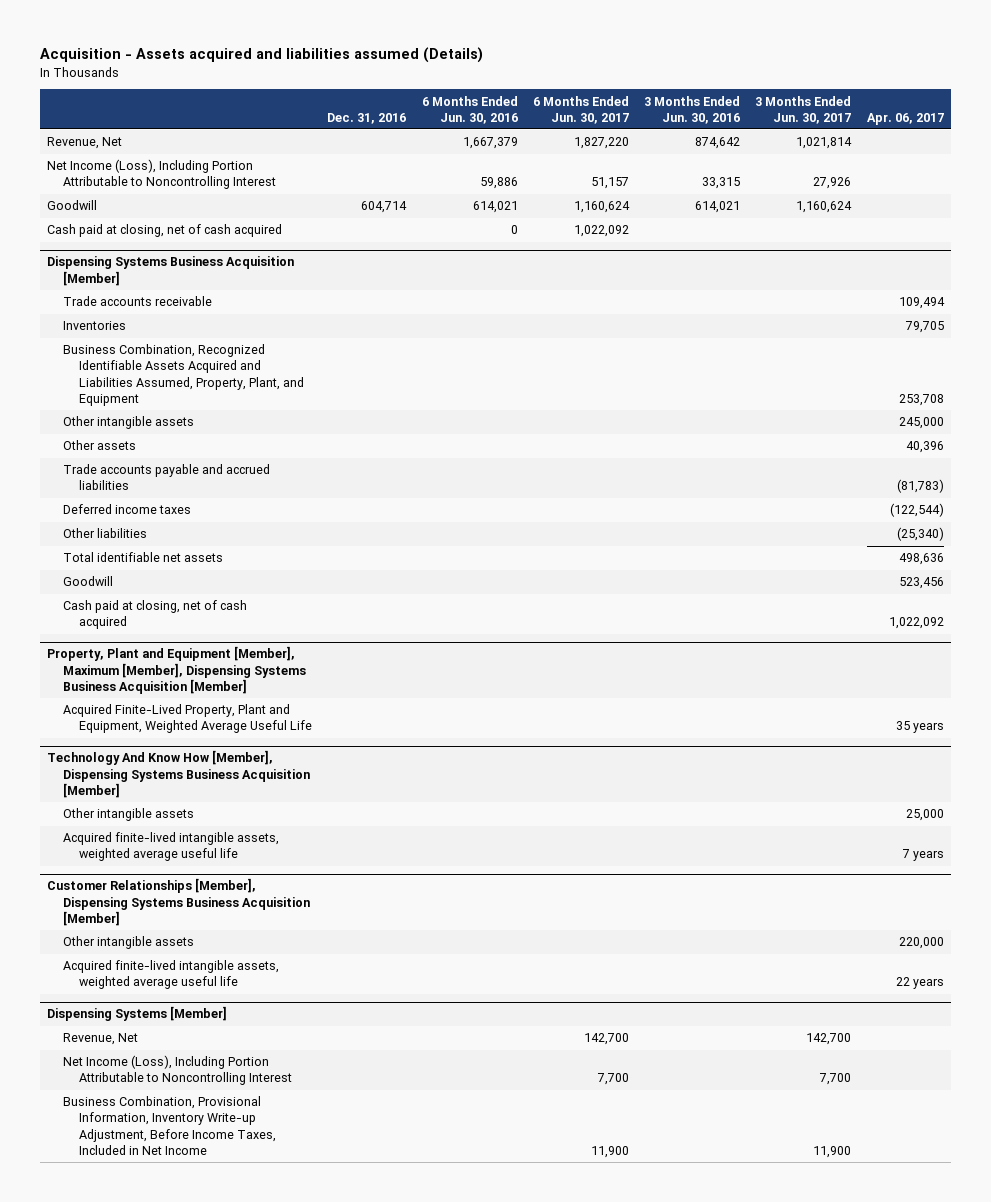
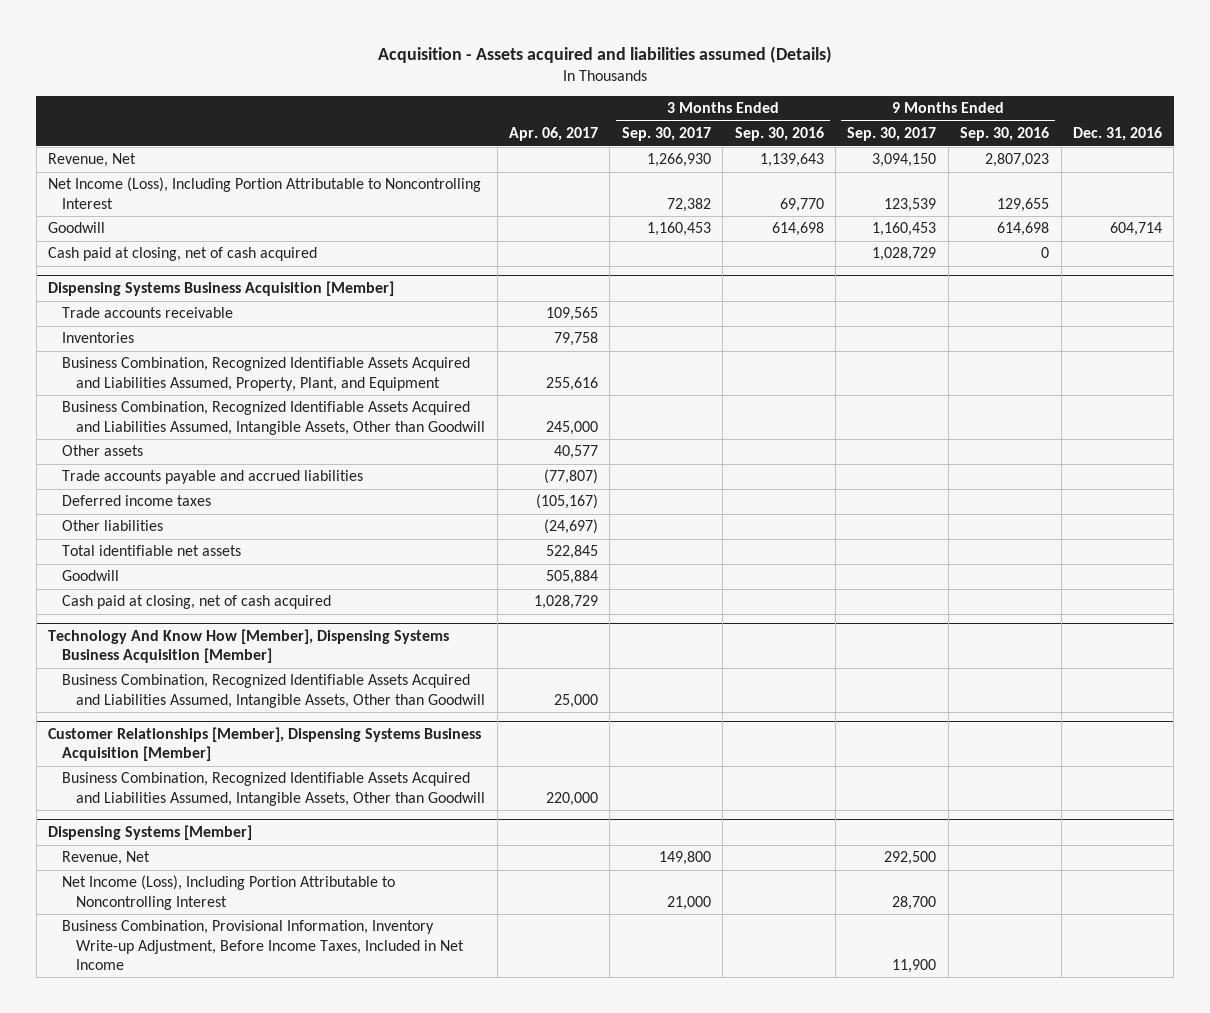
- | Dec. 31, 2016 | 6 Months Ended Jun. 30, 2016 | 6 Months Ended Jun. 30, 2017 | 3 Months Ended Jun. 30, 2016 | 3 Months Ended Jun. 30, 2017 | Apr. 06, 2017
+ | Apr. 06, 2017 | 3 Months Ended Sep. 30, 2017 | 3 Months Ended Sep. 30, 2016 | 9 Months Ended Sep. 30, 2017 | 9 Months Ended Sep. 30, 2016 | Dec. 31, 2016
@ Dispensing Systems Business Acquisition [Member]
- Trade accounts receivable | | | | | | 109,494
- Inventories | | | | | | 79,705
- Business Combination, Recognized Identifiable Assets Acquired and Liabilities Assumed, Property, Plant, and Equipment | | | | | | 253,708
- Other intangible assets | | | | | | 245,000
- Other assets | | | | | | 40,396
- Trade accounts payable and accrued liabilities | | | | | | (81,783)
- Deferred income taxes | | | | | | (122,544)
- Other liabilities | | | | | | (25,340)
- Total identifiable net assets | | | | | | 498,636
- Goodwill | | | | | | 523,456
- Cash paid at closing, net of cash acquired | | | | | | 1,022,092
- Property, Plant and Equipment [Member], Maximum [Member], Dispensing Systems Business Acquisition [Member]
- Acquired Finite-Lived Property, Plant and Equipment, Weighted Average Useful Life | | | | | | 35 years
@ Dispensing Systems Business Acquisition [Member]
+ Trade accounts receivable | 109,565 | | | | |
+ Inventories | 79,758 | | | | |
+ Business Combination, Recognized Identifiable Assets Acquired and Liabilities Assumed, Property, Plant, and Equipment | 255,616 | | | | |
+ Business Combination, Recognized Identifiable Assets Acquired and Liabilities Assumed, Intangible Assets, Other than Goodwill | 245,000 | | | | |
+ Other assets | 40,577 | | | | |
+ Trade accounts payable and accrued liabilities | (77,807) | | | | |
+ Deferred income taxes | (105,167) | | | | |
+ Other liabilities | (24,697) | | | | |
+ Total identifiable net assets | 522,845 | | | | |
+ Goodwill | 505,884 | | | | |
+ Cash paid at closing, net of cash acquired | 1,028,729 | | | | |
@ Technology And Know How [Member], Dispensing Systems Business Acquisition [Member]
- Other intangible assets | | | | | | 25,000
- Acquired finite-lived intangible assets, weighted average useful life | | | | | | 7 years
+ Business Combination, Recognized Identifiable Assets Acquired and Liabilities Assumed, Intangible Assets, Other than Goodwill | 25,000 | | | | |
@ Customer Relationships [Member], Dispensing Systems Business Acquisition [Member]
- Other intangible assets | | | | | | 220,000
- Acquired finite-lived intangible assets, weighted average useful life | | | | | | 22 years
+ Business Combination, Recognized Identifiable Assets Acquired and Liabilities Assumed, Intangible Assets, Other than Goodwill | 220,000 | | | | |

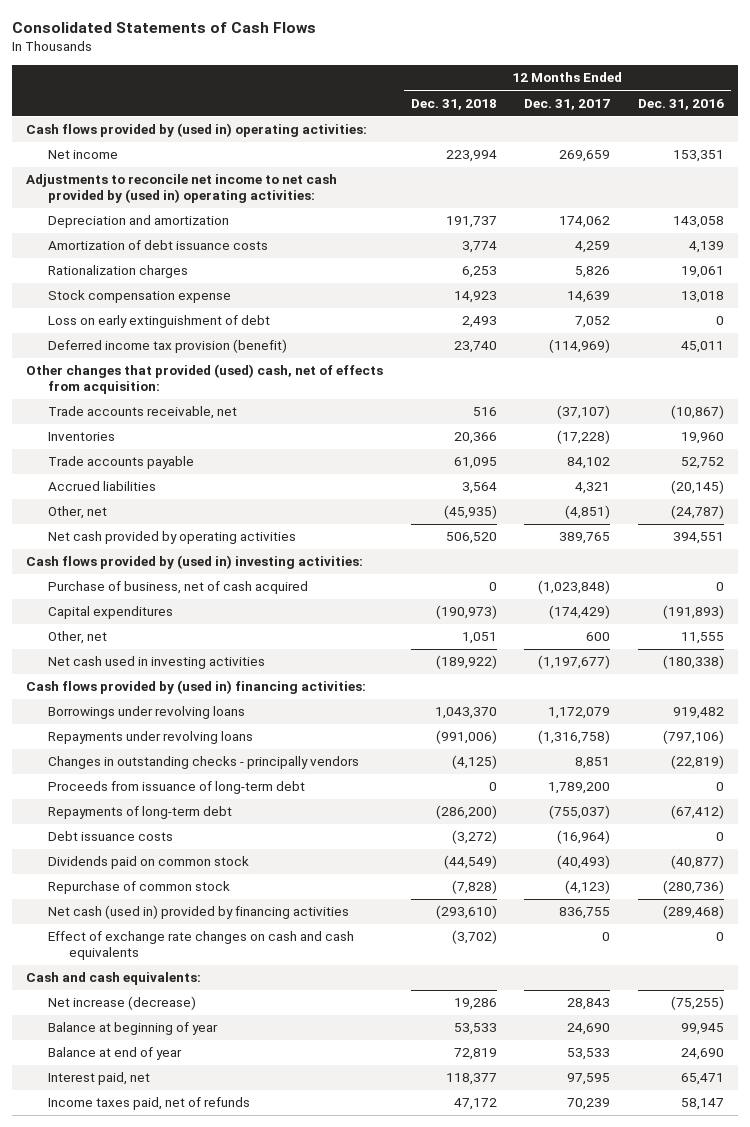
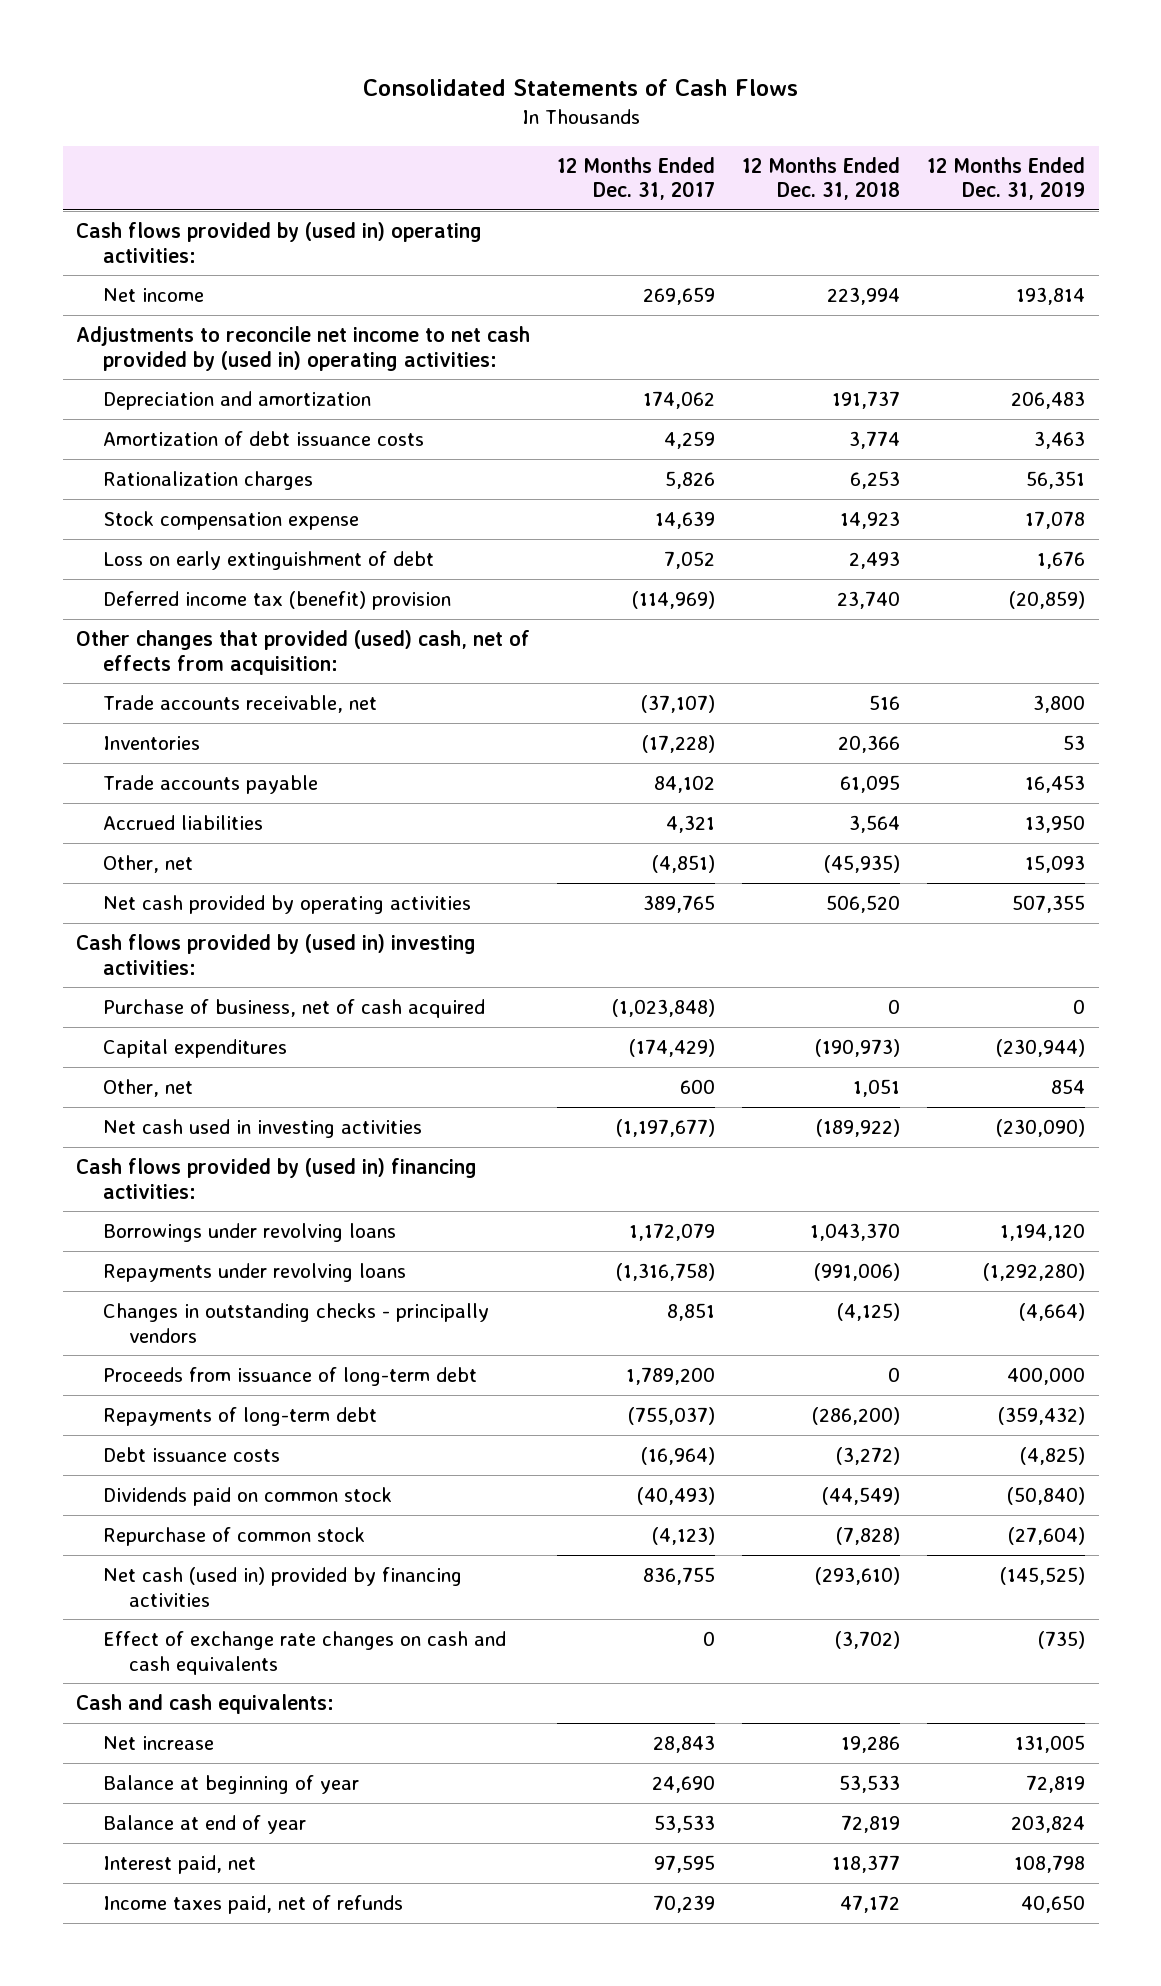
- | 12 Months Ended Dec. 31, 2018 | 12 Months Ended Dec. 31, 2017 | 12 Months Ended Dec. 31, 2016
+ | 12 Months Ended Dec. 31, 2017 | 12 Months Ended Dec. 31, 2018 | 12 Months Ended Dec. 31, 2019
- Deferred income tax provision (benefit) | 23,740 | (114,969) | 45,011
+ Deferred income tax (benefit) provision | (114,969) | 23,740 | (20,859)
- Net increase (decrease) | 19,286 | 28,843 | (75,255)
+ Net increase | 28,843 | 19,286 | 131,005

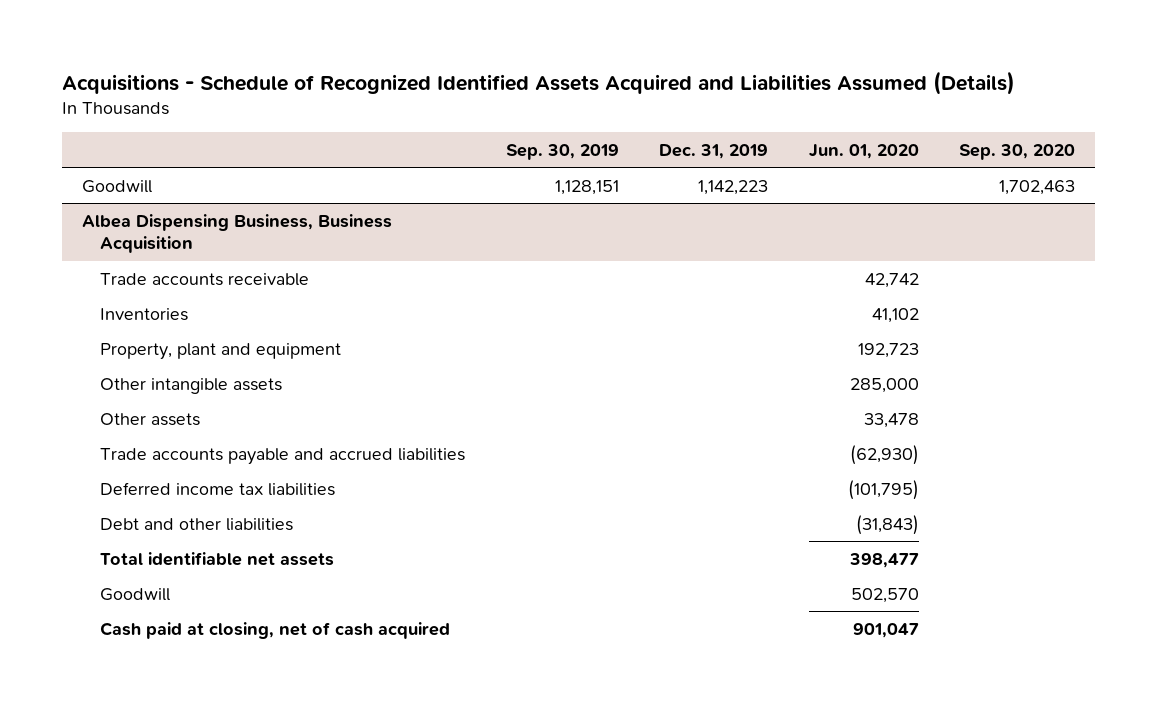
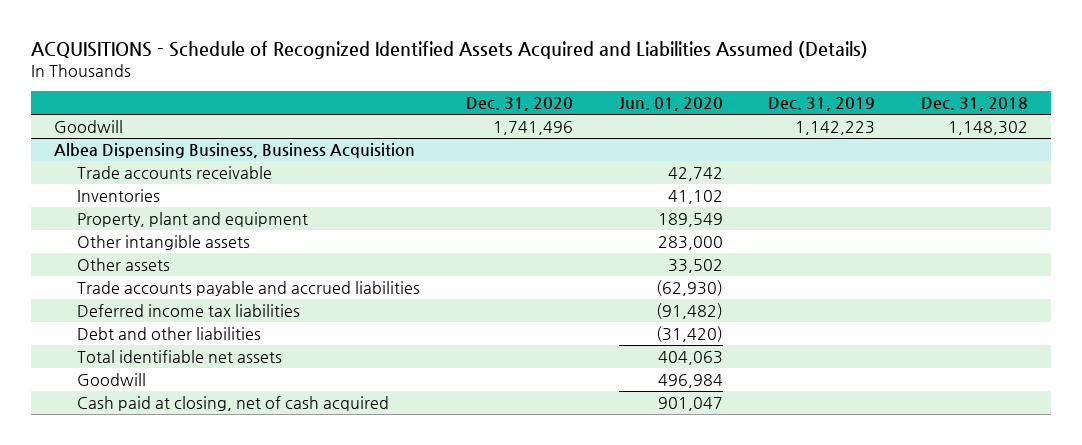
- Acquisitions - Schedule of Recognized Identified Assets Acquired and Liabilities Assumed (Details)
+ ACQUISITIONS - Schedule of Recognized Identified Assets Acquired and Liabilities Assumed (Details)
- | Sep. 30, 2019 | Dec. 31, 2019 | Jun. 01, 2020 | Sep. 30, 2020
+ | Dec. 31, 2020 | Jun. 01, 2020 | Dec. 31, 2019 | Dec. 31, 2018
@ Albea Dispensing Business, Business Acquisition
- Property, plant and equipment | | | 192,723 |
- Other intangible assets | | | 285,000 |
- Other assets | | | 33,478 |
+ Property, plant and equipment | | 189,549 | |
+ Other intangible assets | | 283,000 | |
+ Other assets | | 33,502 | |
- Deferred income tax liabilities | | | (101,795) |
- Debt and other liabilities | | | (31,843) |
- Total identifiable net assets | | | 398,477 |
- Goodwill | | | 502,570 |
+ Deferred income tax liabilities | | (91,482) | |
+ Debt and other liabilities | | (31,420) | |
+ Total identifiable net assets | | 404,063 | |
+ Goodwill | | 496,984 | |

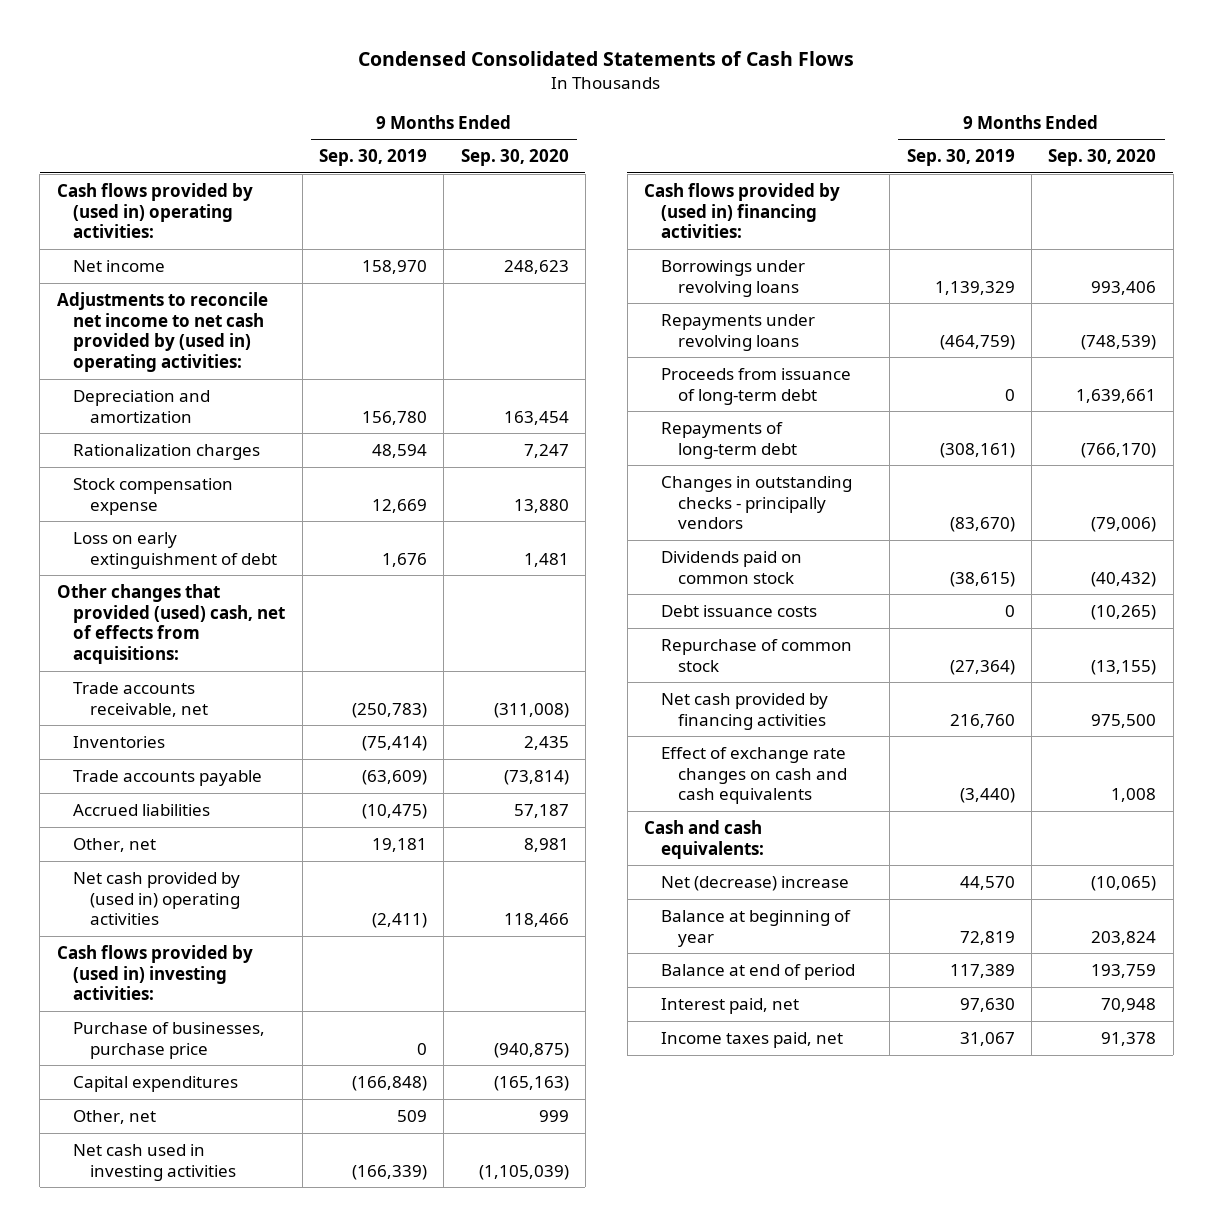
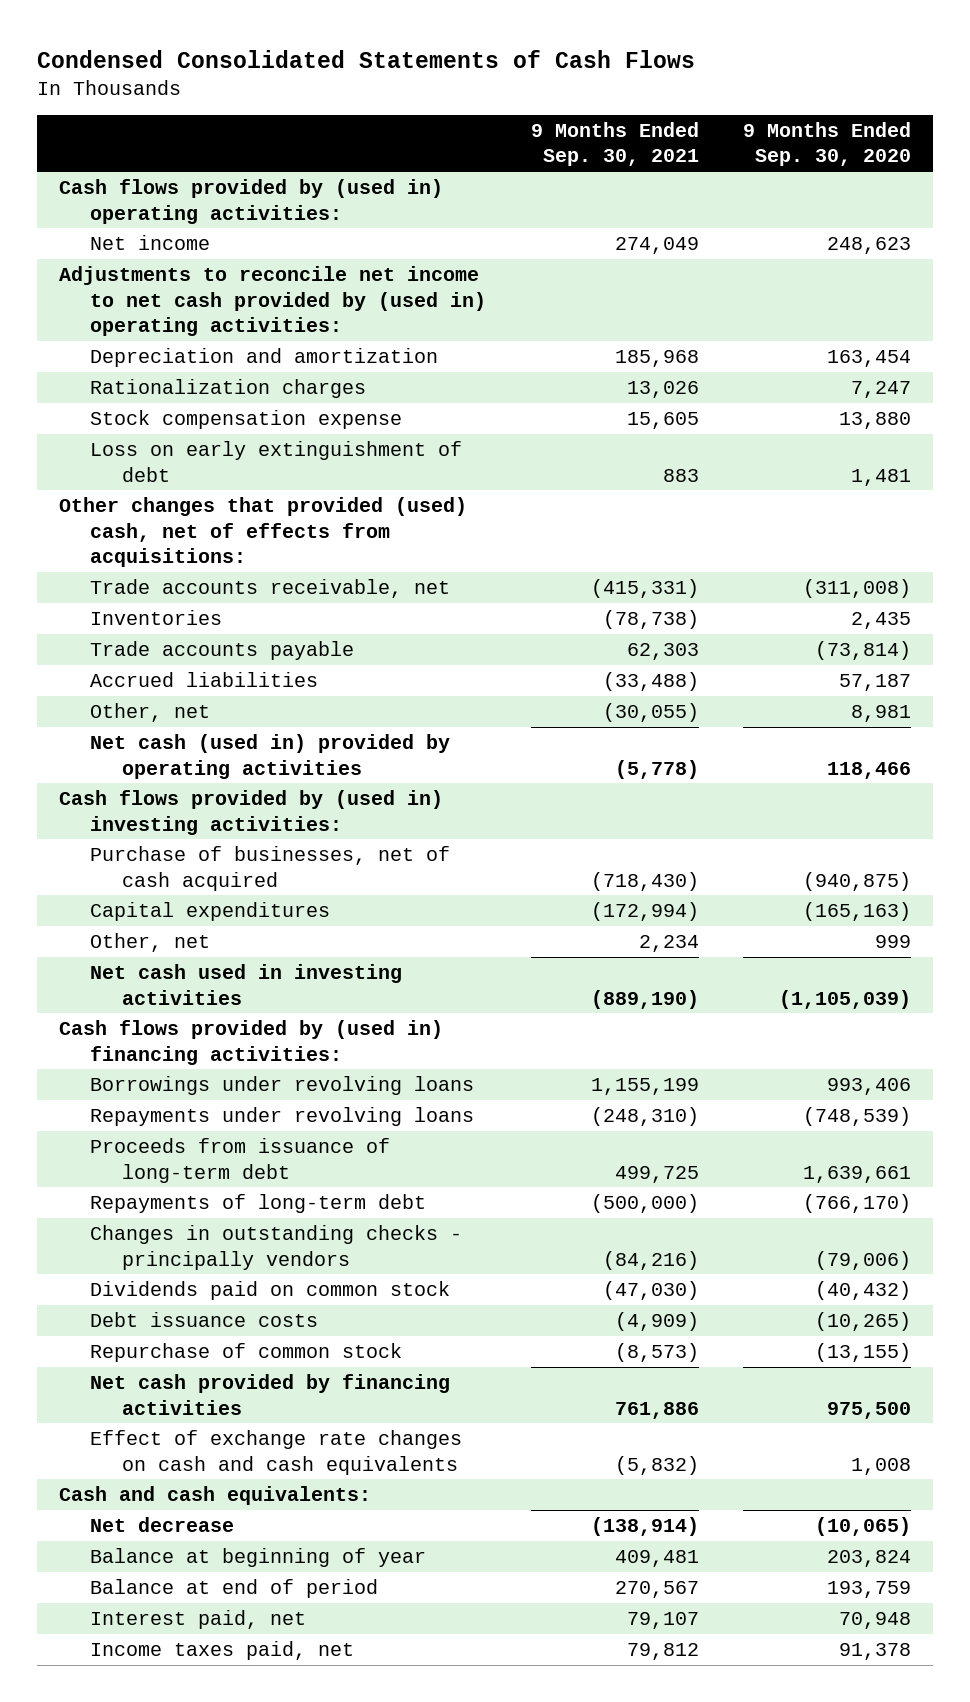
- | 9 Months Ended Sep. 30, 2019 | 9 Months Ended Sep. 30, 2020
+ | 9 Months Ended Sep. 30, 2021 | 9 Months Ended Sep. 30, 2020
- Net cash provided by (used in) operating activities | (2,411) | 118,466
+ Net cash (used in) provided by operating activities | (5,778) | 118,466
- Purchase of businesses, purchase price | 0 | (940,875)
+ Purchase of businesses, net of cash acquired | (718,430) | (940,875)
- Net (decrease) increase | 44,570 | (10,065)
+ Net decrease | (138,914) | (10,065)

